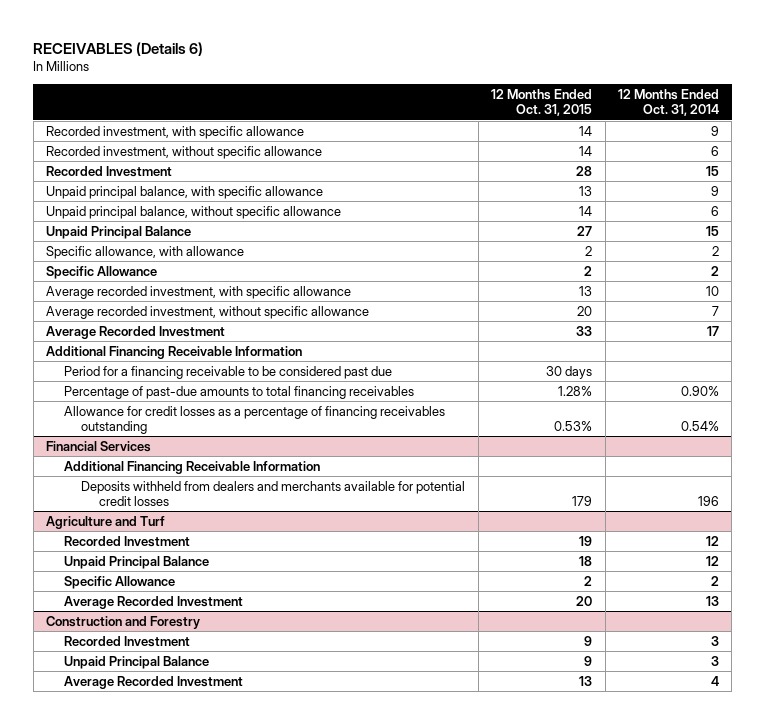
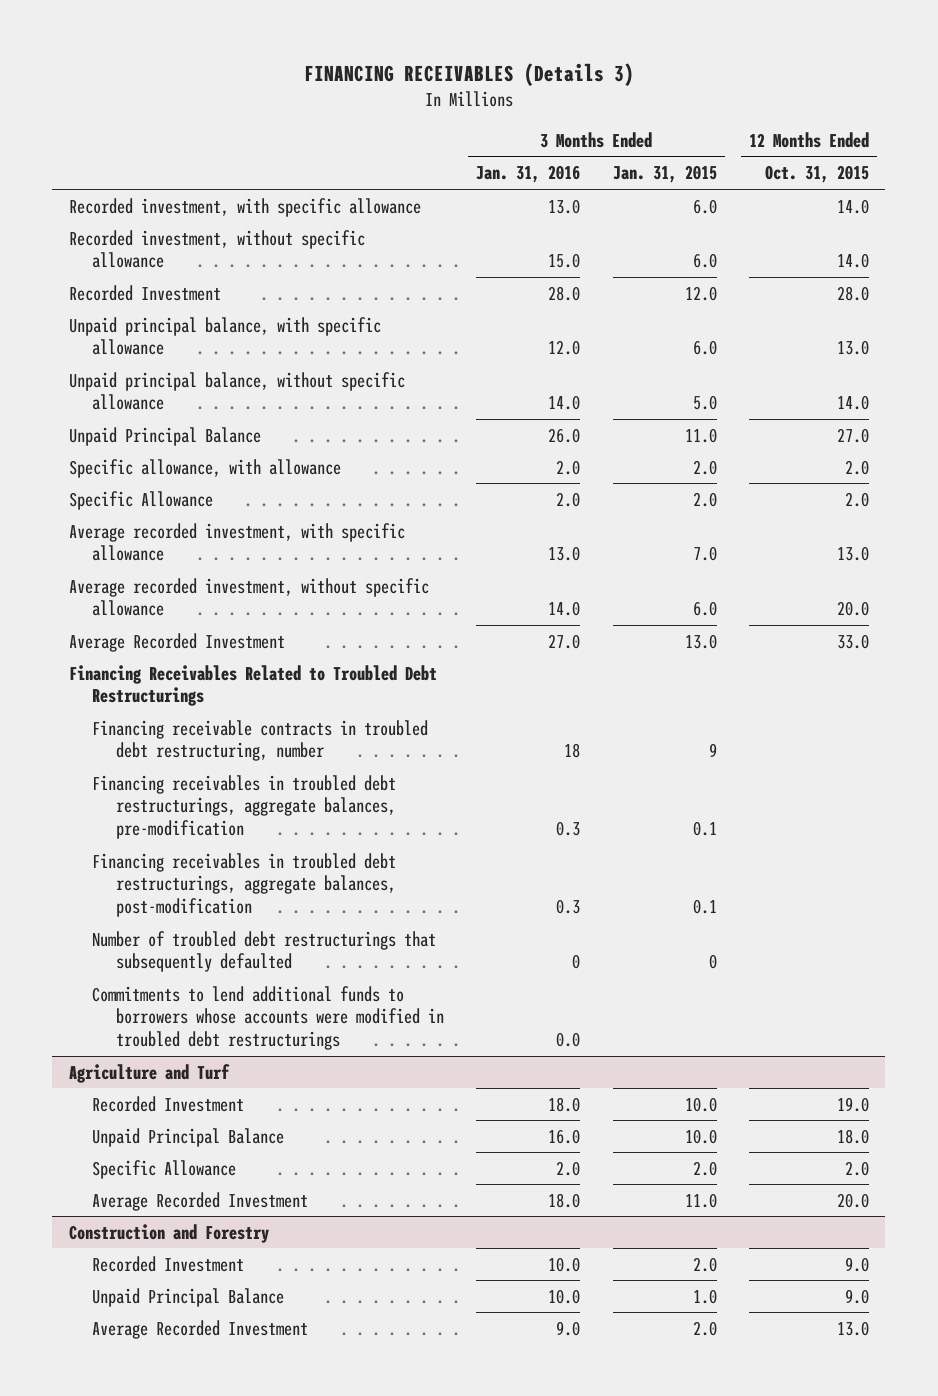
- RECEIVABLES (Details 6)
+ FINANCING RECEIVABLES (Details 3)
- | 12 Months Ended Oct. 31, 2015 | 12 Months Ended Oct. 31, 2014
+ | 3 Months Ended Jan. 31, 2016 | 3 Months Ended Jan. 31, 2015 | 12 Months Ended Oct. 31, 2015
- Recorded investment, with specific allowance | 14 | 9
- Recorded investment, without specific allowance | 14 | 6
- Recorded Investment | 28 | 15
- Unpaid principal balance, with specific allowance | 13 | 9
- Unpaid principal balance, without specific allowance | 14 | 6
- Unpaid Principal Balance | 27 | 15
- Specific allowance, with allowance | 2 | 2
- Specific Allowance | 2 | 2
- Average recorded investment, with specific allowance | 13 | 10
- Average recorded investment, without specific allowance | 20 | 7
- Average Recorded Investment | 33 | 17
- Additional Financing Receivable Information
- Period for a financing receivable to be considered past due | 30 days |
- Percentage of past-due amounts to total financing receivables | 1.28% | 0.90%
- Allowance for credit losses as a percentage of financing receivables outstanding | 0.53% | 0.54%
- Financial Services
- Additional Financing Receivable Information
- Deposits withheld from dealers and merchants available for potential credit losses | 179 | 196
+ Recorded investment, with specific allowance | 13.0 | 6.0 | 14.0
+ Recorded investment, without specific allowance | 15.0 | 6.0 | 14.0
+ Recorded Investment | 28.0 | 12.0 | 28.0
+ Unpaid principal balance, with specific allowance | 12.0 | 6.0 | 13.0
+ Unpaid principal balance, without specific allowance | 14.0 | 5.0 | 14.0
+ Unpaid Principal Balance | 26.0 | 11.0 | 27.0
+ Specific allowance, with allowance | 2.0 | 2.0 | 2.0
+ Specific Allowance | 2.0 | 2.0 | 2.0
+ Average recorded investment, with specific allowance | 13.0 | 7.0 | 13.0
+ Average recorded investment, without specific allowance | 14.0 | 6.0 | 20.0
+ Average Recorded Investment | 27.0 | 13.0 | 33.0
+ Financing Receivables Related to Troubled Debt Restructurings
+ Financing receivable contracts in troubled debt restructuring, number | 18 | 9 |
+ Financing receivables in troubled debt restructurings, aggregate balances, pre-modification | 0.3 | 0.1 |
+ Financing receivables in troubled debt restructurings, aggregate balances, post-modification | 0.3 | 0.1 |
+ Number of troubled debt restructurings that subsequently defaulted | 0 | 0 |
+ Commitments to lend additional funds to borrowers whose accounts were modified in troubled debt restructurings | 0.0 | |
@ Agriculture and Turf
- Recorded Investment | 19 | 12
- Unpaid Principal Balance | 18 | 12
- Specific Allowance | 2 | 2
- Average Recorded Investment | 20 | 13
+ Recorded Investment | 18.0 | 10.0 | 19.0
+ Unpaid Principal Balance | 16.0 | 10.0 | 18.0
+ Specific Allowance | 2.0 | 2.0 | 2.0
+ Average Recorded Investment | 18.0 | 11.0 | 20.0
@ Construction and Forestry
- Recorded Investment | 9 | 3
- Unpaid Principal Balance | 9 | 3
- Average Recorded Investment | 13 | 4
+ Recorded Investment | 10.0 | 2.0 | 9.0
+ Unpaid Principal Balance | 10.0 | 1.0 | 9.0
+ Average Recorded Investment | 9.0 | 2.0 | 13.0

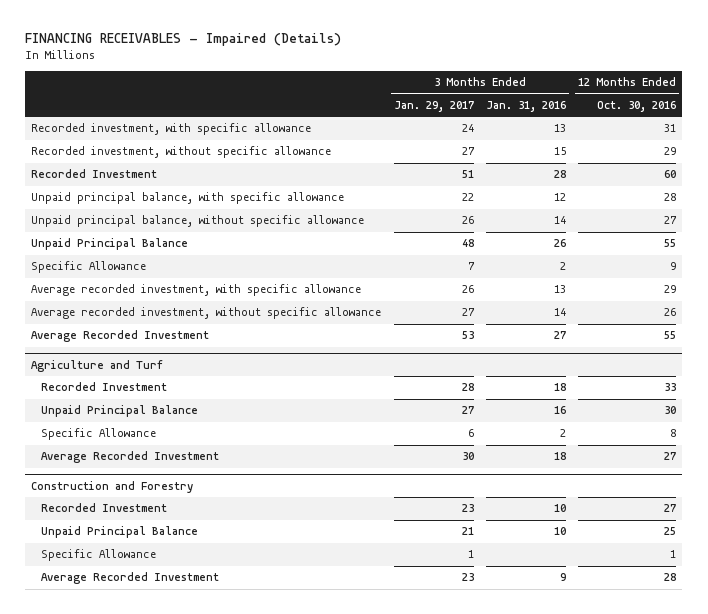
- FINANCING RECEIVABLES (Details 3)
+ FINANCING RECEIVABLES - Impaired (Details)
- | 3 Months Ended Jan. 31, 2016 | 3 Months Ended Jan. 31, 2015 | 12 Months Ended Oct. 31, 2015
+ | 3 Months Ended Jan. 29, 2017 | 3 Months Ended Jan. 31, 2016 | 12 Months Ended Oct. 30, 2016
- Recorded investment, with specific allowance | 13.0 | 6.0 | 14.0
- Recorded investment, without specific allowance | 15.0 | 6.0 | 14.0
- Recorded Investment | 28.0 | 12.0 | 28.0
- Unpaid principal balance, with specific allowance | 12.0 | 6.0 | 13.0
- Unpaid principal balance, without specific allowance | 14.0 | 5.0 | 14.0
- Unpaid Principal Balance | 26.0 | 11.0 | 27.0
- Specific allowance, with allowance | 2.0 | 2.0 | 2.0
- Specific Allowance | 2.0 | 2.0 | 2.0
- Average recorded investment, with specific allowance | 13.0 | 7.0 | 13.0
- Average recorded investment, without specific allowance | 14.0 | 6.0 | 20.0
- Average Recorded Investment | 27.0 | 13.0 | 33.0
- Financing Receivables Related to Troubled Debt Restructurings
- Financing receivable contracts in troubled debt restructuring, number | 18 | 9 |
- Financing receivables in troubled debt restructurings, aggregate balances, pre-modification | 0.3 | 0.1 |
- Financing receivables in troubled debt restructurings, aggregate balances, post-modification | 0.3 | 0.1 |
- Number of troubled debt restructurings that subsequently defaulted | 0 | 0 |
- Commitments to lend additional funds to borrowers whose accounts were modified in troubled debt restructurings | 0.0 | |
+ Recorded investment, with specific allowance | 24 | 13 | 31
+ Recorded investment, without specific allowance | 27 | 15 | 29
+ Recorded Investment | 51 | 28 | 60
+ Unpaid principal balance, with specific allowance | 22 | 12 | 28
+ Unpaid principal balance, without specific allowance | 26 | 14 | 27
+ Unpaid Principal Balance | 48 | 26 | 55
+ Specific Allowance | 7 | 2 | 9
+ Average recorded investment, with specific allowance | 26 | 13 | 29
+ Average recorded investment, without specific allowance | 27 | 14 | 26
+ Average Recorded Investment | 53 | 27 | 55
@ Agriculture and Turf
- Recorded Investment | 18.0 | 10.0 | 19.0
- Unpaid Principal Balance | 16.0 | 10.0 | 18.0
- Specific Allowance | 2.0 | 2.0 | 2.0
- Average Recorded Investment | 18.0 | 11.0 | 20.0
+ Recorded Investment | 28 | 18 | 33
+ Unpaid Principal Balance | 27 | 16 | 30
+ Specific Allowance | 6 | 2 | 8
+ Average Recorded Investment | 30 | 18 | 27
@ Construction and Forestry
- Recorded Investment | 10.0 | 2.0 | 9.0
- Unpaid Principal Balance | 10.0 | 1.0 | 9.0
- Average Recorded Investment | 9.0 | 2.0 | 13.0
+ Recorded Investment | 23 | 10 | 27
+ Unpaid Principal Balance | 21 | 10 | 25
+ Specific Allowance | 1 | | 1
+ Average Recorded Investment | 23 | 9 | 28

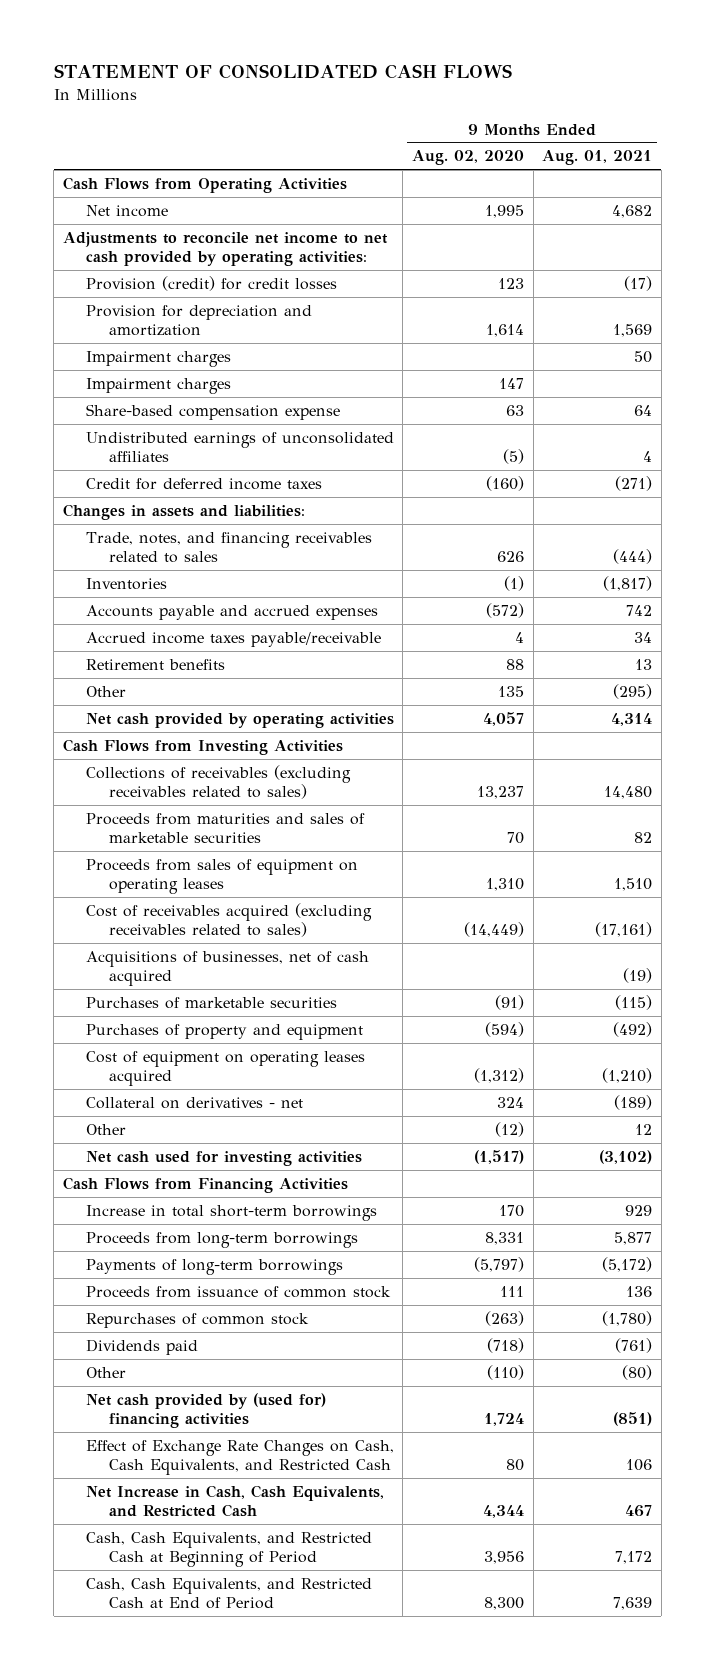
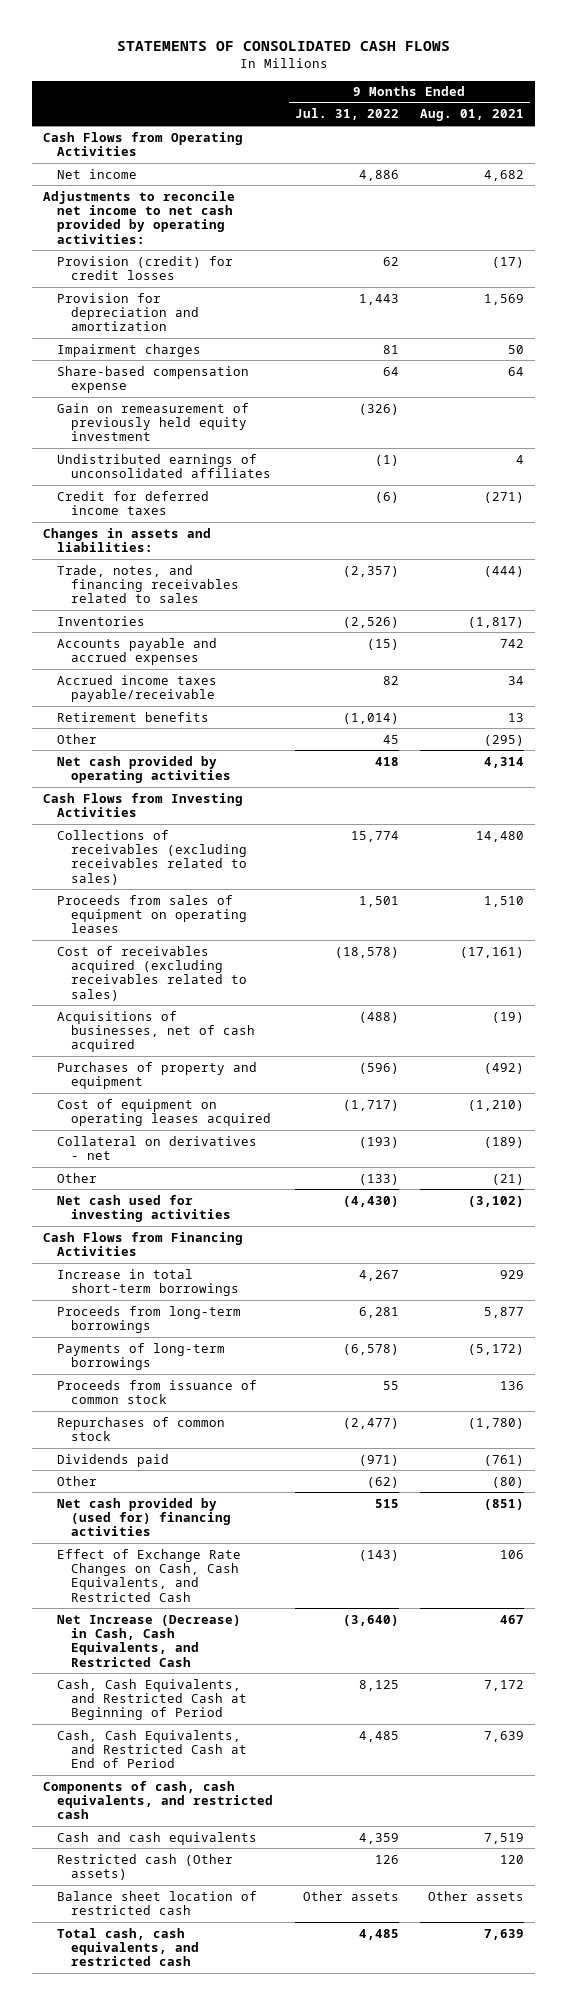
- STATEMENT OF CONSOLIDATED CASH FLOWS
+ STATEMENTS OF CONSOLIDATED CASH FLOWS
- | 9 Months Ended Aug. 02, 2020 | 9 Months Ended Aug. 01, 2021
+ | 9 Months Ended Jul. 31, 2022 | 9 Months Ended Aug. 01, 2021
- Impairment charges | 147 |
+ Gain on remeasurement of previously held equity investment | (326) |
- Proceeds from maturities and sales of marketable securities | 70 | 82
- Purchases of marketable securities | (91) | (115)
- Other | (12) | 12
+ Other | (133) | (21)
- Net Increase in Cash, Cash Equivalents, and Restricted Cash | 4,344 | 467
+ Net Increase (Decrease) in Cash, Cash Equivalents, and Restricted Cash | (3,640) | 467
+ Components of cash, cash equivalents, and restricted cash
+ Cash and cash equivalents | 4,359 | 7,519
+ Restricted cash (Other assets) | 126 | 120
+ Balance sheet location of restricted cash | Other assets | Other assets
+ Total cash, cash equivalents, and restricted cash | 4,485 | 7,639

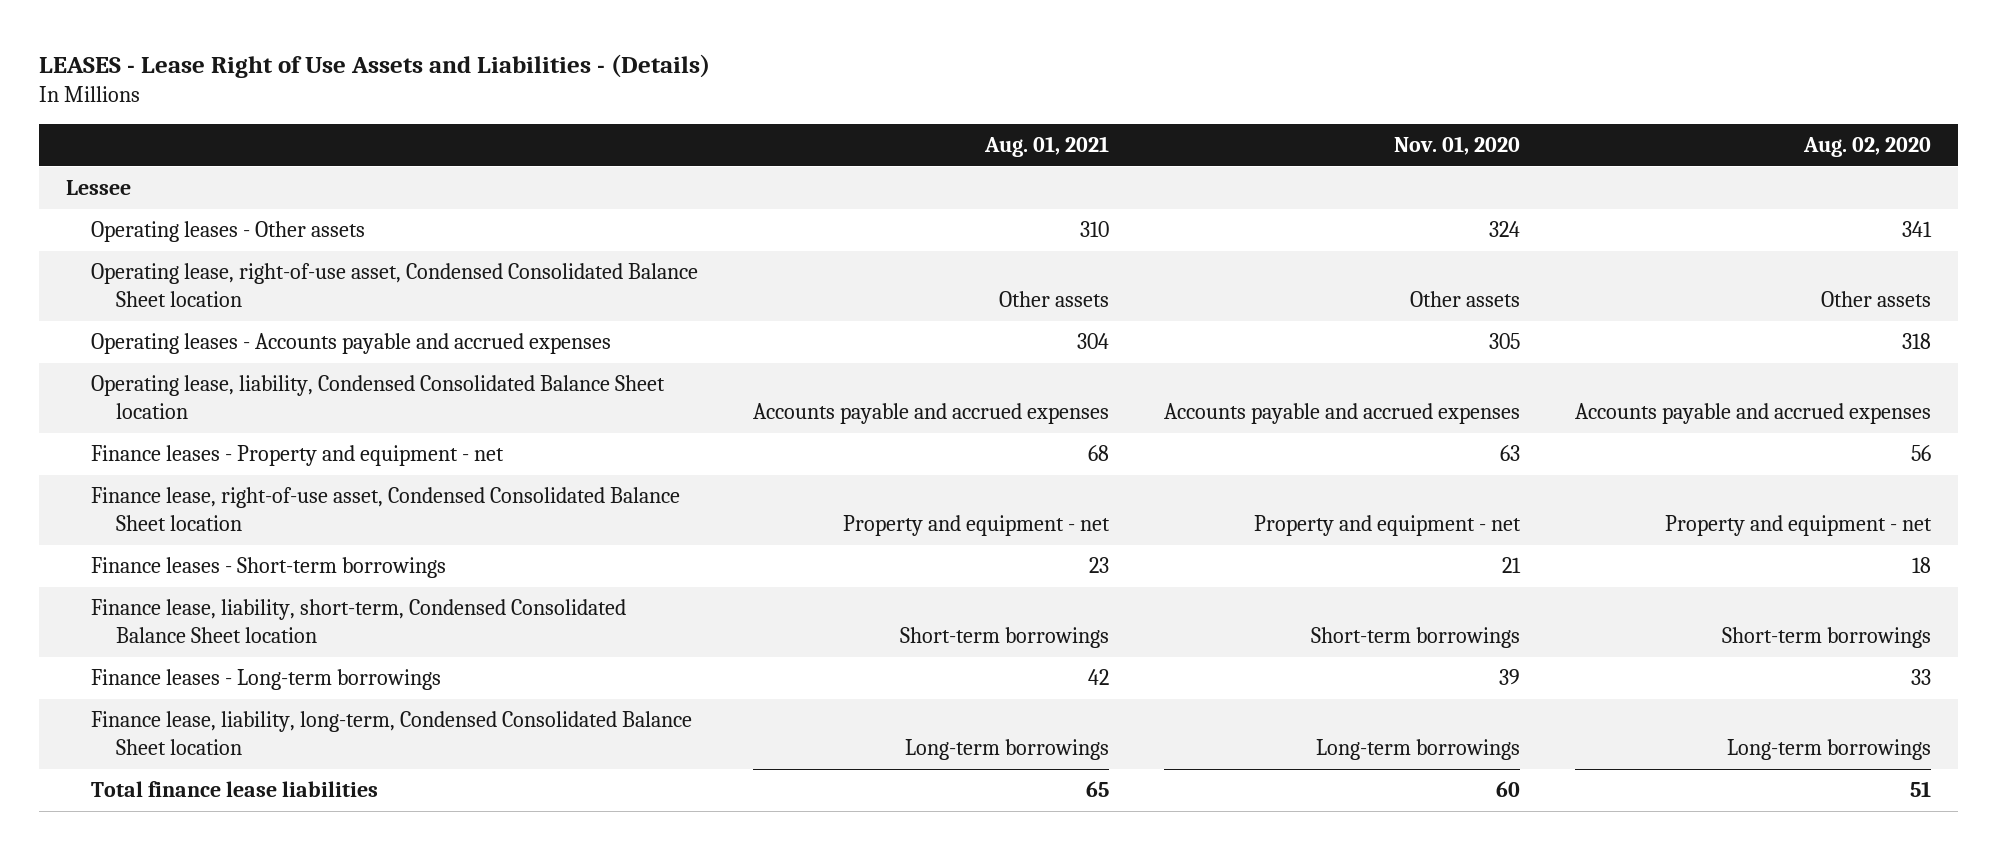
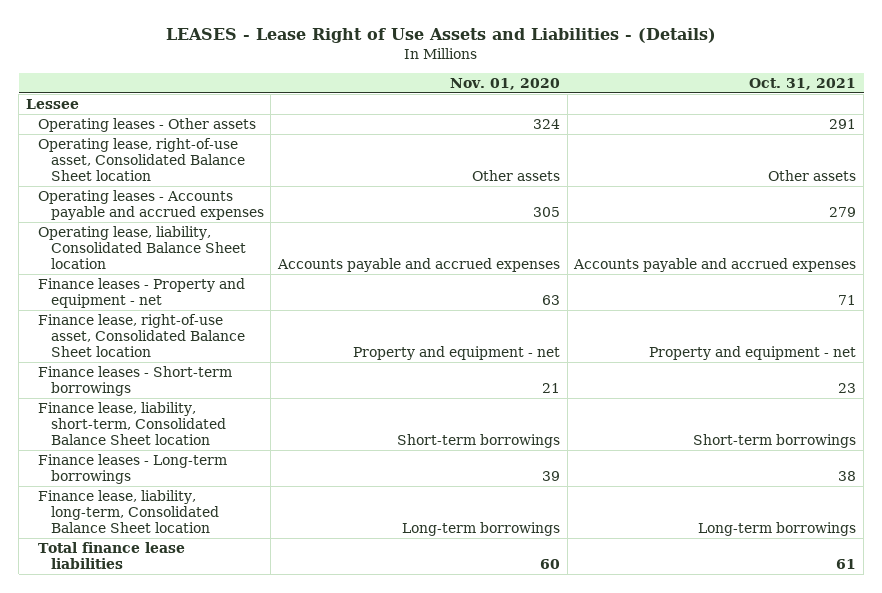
- | Aug. 01, 2021 | Nov. 01, 2020 | Aug. 02, 2020
+ | Nov. 01, 2020 | Oct. 31, 2021
- Operating lease, right-of-use asset, Condensed Consolidated Balance Sheet location | Other assets | Other assets | Other assets
+ Operating lease, right-of-use asset, Consolidated Balance Sheet location | Other assets | Other assets
- Operating lease, liability, Condensed Consolidated Balance Sheet location | Accounts payable and accrued expenses | Accounts payable and accrued expenses | Accounts payable and accrued expenses
+ Operating lease, liability, Consolidated Balance Sheet location | Accounts payable and accrued expenses | Accounts payable and accrued expenses
- Finance lease, right-of-use asset, Condensed Consolidated Balance Sheet location | Property and equipment - net | Property and equipment - net | Property and equipment - net
+ Finance lease, right-of-use asset, Consolidated Balance Sheet location | Property and equipment - net | Property and equipment - net
- Finance lease, liability, short-term, Condensed Consolidated Balance Sheet location | Short-term borrowings | Short-term borrowings | Short-term borrowings
+ Finance lease, liability, short-term, Consolidated Balance Sheet location | Short-term borrowings | Short-term borrowings
- Finance lease, liability, long-term, Condensed Consolidated Balance Sheet location | Long-term borrowings | Long-term borrowings | Long-term borrowings
+ Finance lease, liability, long-term, Consolidated Balance Sheet location | Long-term borrowings | Long-term borrowings

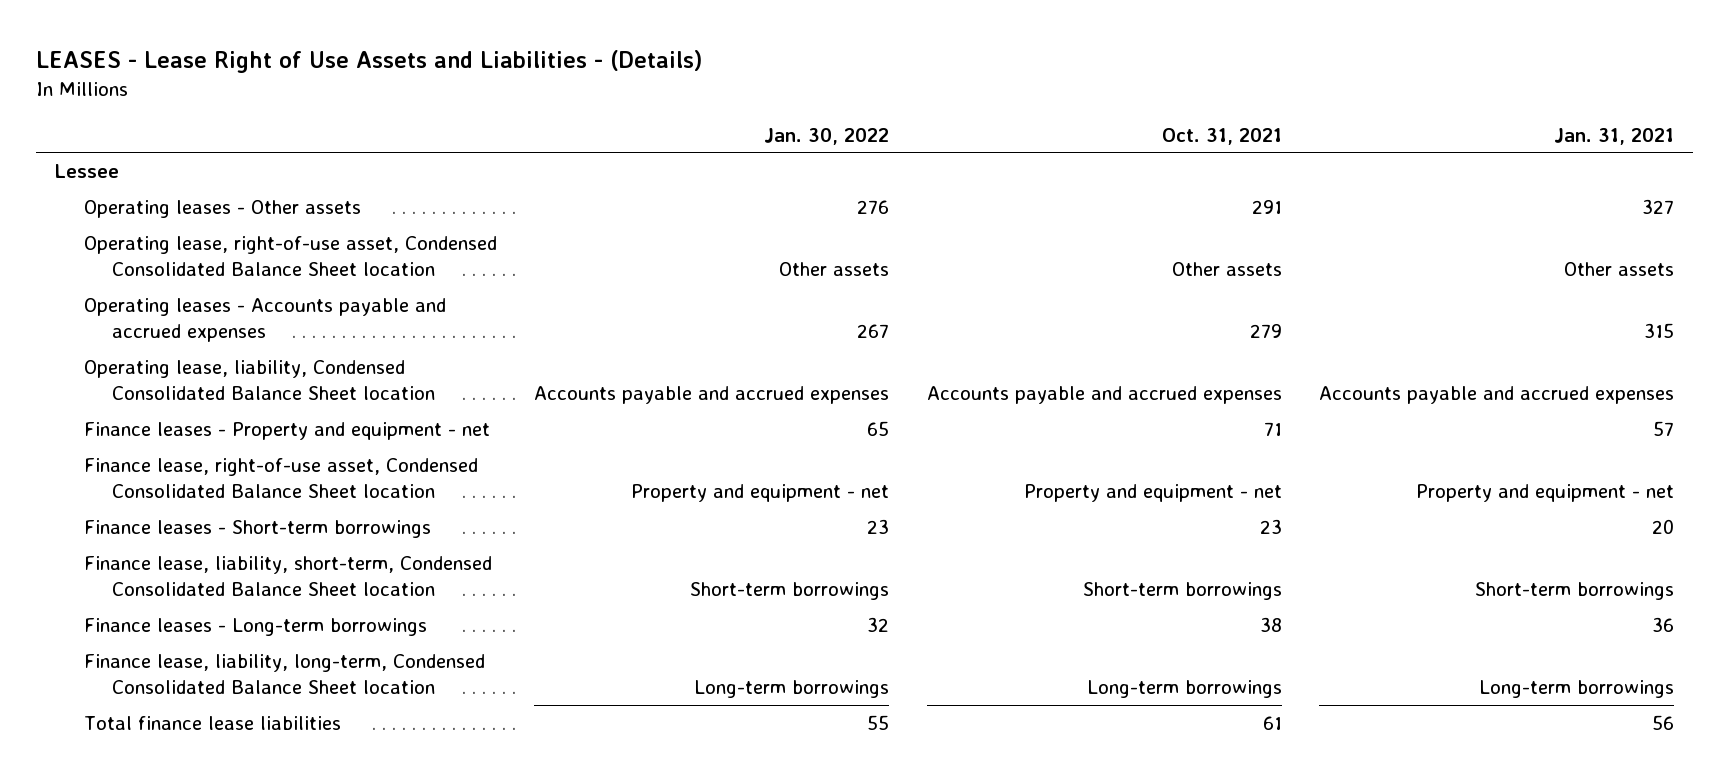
- | Nov. 01, 2020 | Oct. 31, 2021
+ | Jan. 30, 2022 | Oct. 31, 2021 | Jan. 31, 2021
- Operating lease, right-of-use asset, Consolidated Balance Sheet location | Other assets | Other assets
+ Operating lease, right-of-use asset, Condensed Consolidated Balance Sheet location | Other assets | Other assets | Other assets
- Operating lease, liability, Consolidated Balance Sheet location | Accounts payable and accrued expenses | Accounts payable and accrued expenses
+ Operating lease, liability, Condensed Consolidated Balance Sheet location | Accounts payable and accrued expenses | Accounts payable and accrued expenses | Accounts payable and accrued expenses
- Finance lease, right-of-use asset, Consolidated Balance Sheet location | Property and equipment - net | Property and equipment - net
+ Finance lease, right-of-use asset, Condensed Consolidated Balance Sheet location | Property and equipment - net | Property and equipment - net | Property and equipment - net
- Finance lease, liability, short-term, Consolidated Balance Sheet location | Short-term borrowings | Short-term borrowings
+ Finance lease, liability, short-term, Condensed Consolidated Balance Sheet location | Short-term borrowings | Short-term borrowings | Short-term borrowings
- Finance lease, liability, long-term, Consolidated Balance Sheet location | Long-term borrowings | Long-term borrowings
+ Finance lease, liability, long-term, Condensed Consolidated Balance Sheet location | Long-term borrowings | Long-term borrowings | Long-term borrowings

